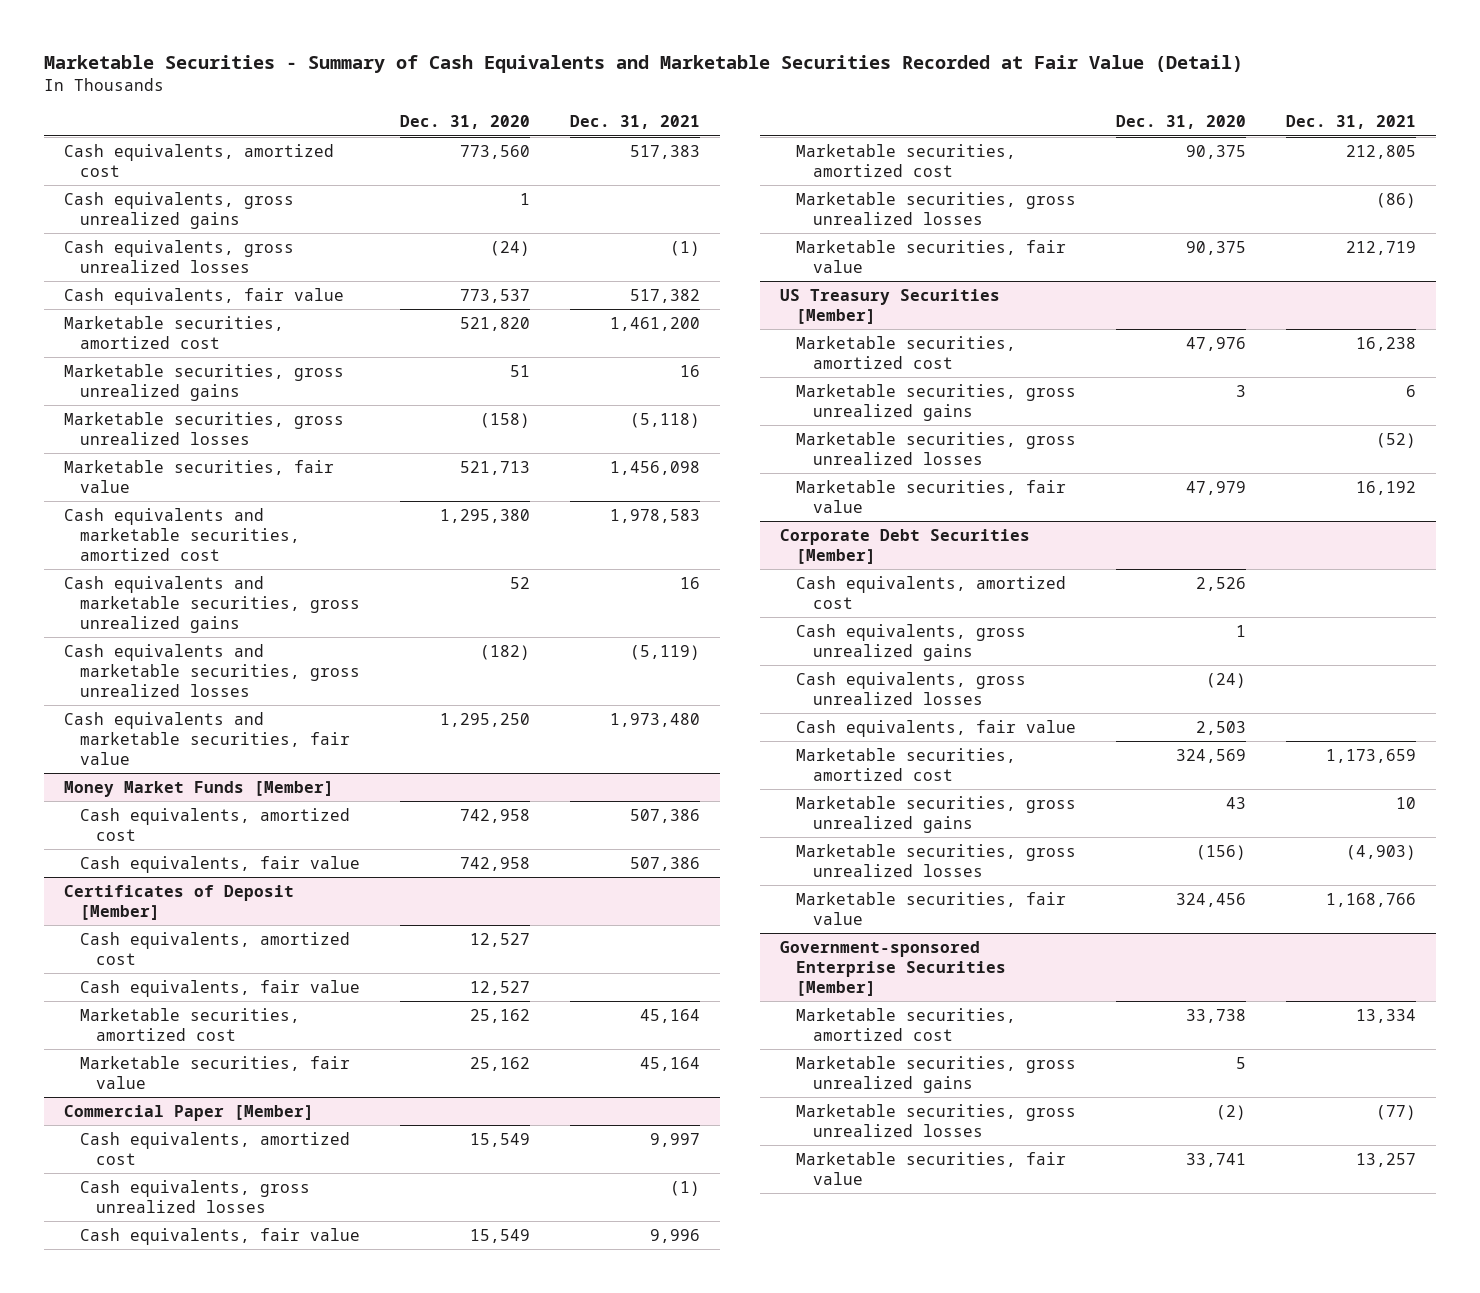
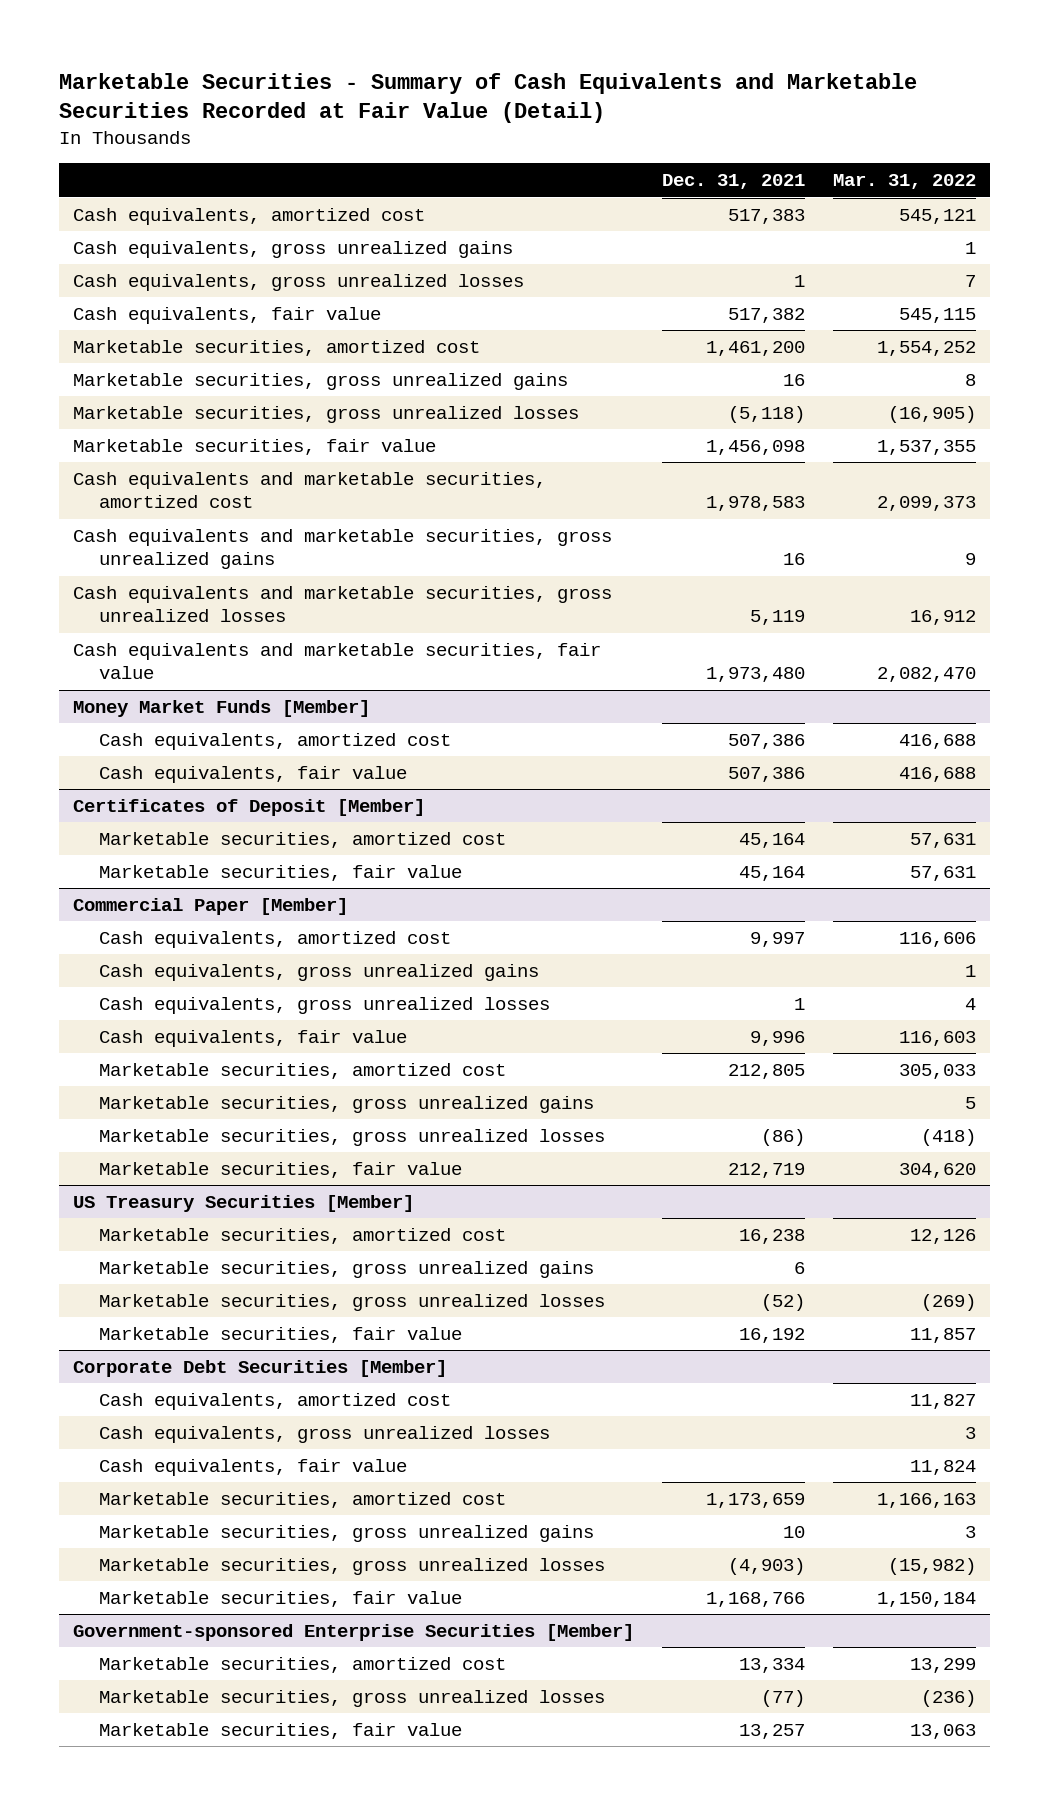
- | Dec. 31, 2020 | Dec. 31, 2021
+ | Dec. 31, 2021 | Mar. 31, 2022
- Cash equivalents, gross unrealized losses | (24) | (1)
+ Cash equivalents, gross unrealized losses | 1 | 7
- Cash equivalents and marketable securities, gross unrealized losses | (182) | (5,119)
+ Cash equivalents and marketable securities, gross unrealized losses | 5,119 | 16,912
@ Certificates of Deposit [Member]
- Cash equivalents, amortized cost | 12,527 |
- Cash equivalents, fair value | 12,527 |
@ Commercial Paper [Member]
- Cash equivalents, gross unrealized losses | | (1)
+ Cash equivalents, gross unrealized gains | | 1
+ Cash equivalents, gross unrealized losses | 1 | 4
+ Marketable securities, gross unrealized gains | | 5
@ Corporate Debt Securities [Member]
- Cash equivalents, gross unrealized gains | 1 |
@ Government-sponsored Enterprise Securities [Member]
- Marketable securities, gross unrealized gains | 5 |

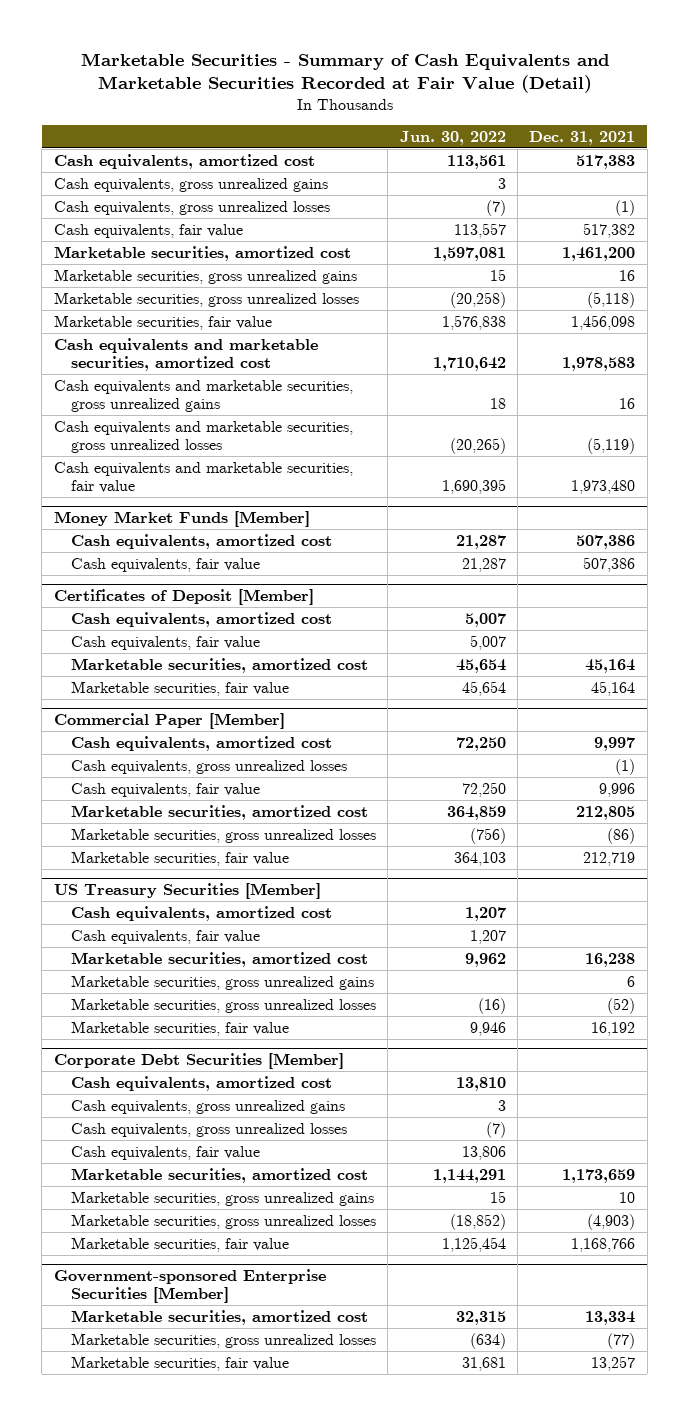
- | Dec. 31, 2021 | Mar. 31, 2022
+ | Jun. 30, 2022 | Dec. 31, 2021
- Cash equivalents, gross unrealized losses | 1 | 7
+ Cash equivalents, gross unrealized losses | (7) | (1)
- Cash equivalents and marketable securities, gross unrealized losses | 5,119 | 16,912
+ Cash equivalents and marketable securities, gross unrealized losses | (20,265) | (5,119)
@ Certificates of Deposit [Member]
+ Cash equivalents, amortized cost | 5,007 |
+ Cash equivalents, fair value | 5,007 |
@ Commercial Paper [Member]
- Cash equivalents, gross unrealized gains | | 1
- Cash equivalents, gross unrealized losses | 1 | 4
+ Cash equivalents, gross unrealized losses | | (1)
- Marketable securities, gross unrealized gains | | 5
@ US Treasury Securities [Member]
+ Cash equivalents, amortized cost | 1,207 |
+ Cash equivalents, fair value | 1,207 |
@ Corporate Debt Securities [Member]
+ Cash equivalents, gross unrealized gains | 3 |

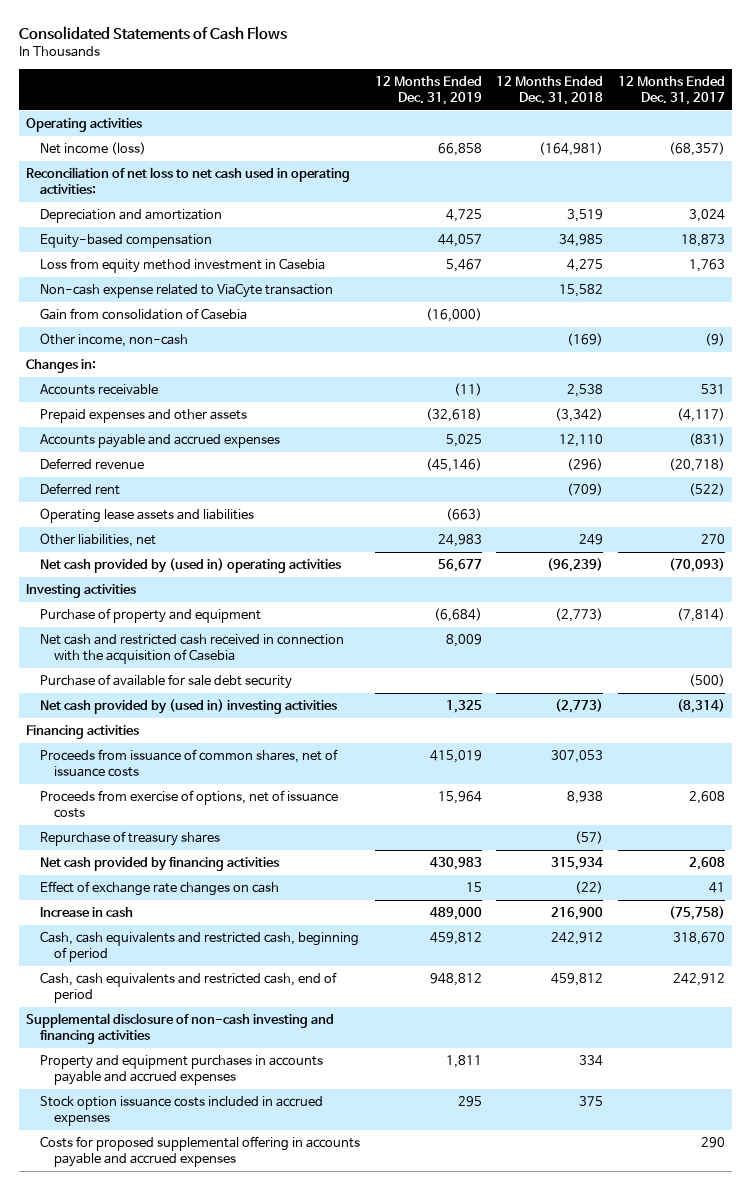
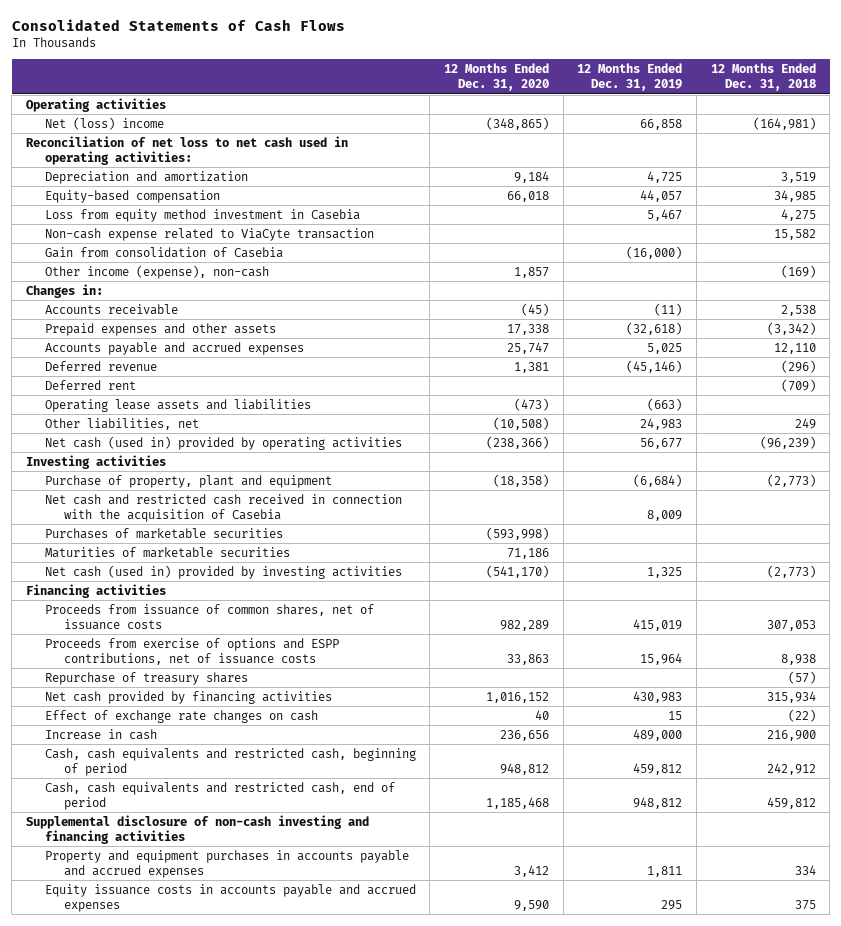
- | 12 Months Ended Dec. 31, 2019 | 12 Months Ended Dec. 31, 2018 | 12 Months Ended Dec. 31, 2017
+ | 12 Months Ended Dec. 31, 2020 | 12 Months Ended Dec. 31, 2019 | 12 Months Ended Dec. 31, 2018
- Net income (loss) | 66,858 | (164,981) | (68,357)
+ Net (loss) income | (348,865) | 66,858 | (164,981)
- Other income, non-cash | | (169) | (9)
+ Other income (expense), non-cash | 1,857 | | (169)
- Net cash provided by (used in) operating activities | 56,677 | (96,239) | (70,093)
+ Net cash (used in) provided by operating activities | (238,366) | 56,677 | (96,239)
- Purchase of property and equipment | (6,684) | (2,773) | (7,814)
+ Purchase of property, plant and equipment | (18,358) | (6,684) | (2,773)
- Purchase of available for sale debt security | | | (500)
- Net cash provided by (used in) investing activities | 1,325 | (2,773) | (8,314)
+ Purchases of marketable securities | (593,998) | |
+ Maturities of marketable securities | 71,186 | |
+ Net cash (used in) provided by investing activities | (541,170) | 1,325 | (2,773)
- Proceeds from exercise of options, net of issuance costs | 15,964 | 8,938 | 2,608
+ Proceeds from exercise of options and ESPP contributions, net of issuance costs | 33,863 | 15,964 | 8,938
- Stock option issuance costs included in accrued expenses | 295 | 375 |
- Costs for proposed supplemental offering in accounts payable and accrued expenses | | | 290
+ Equity issuance costs in accounts payable and accrued expenses | 9,590 | 295 | 375

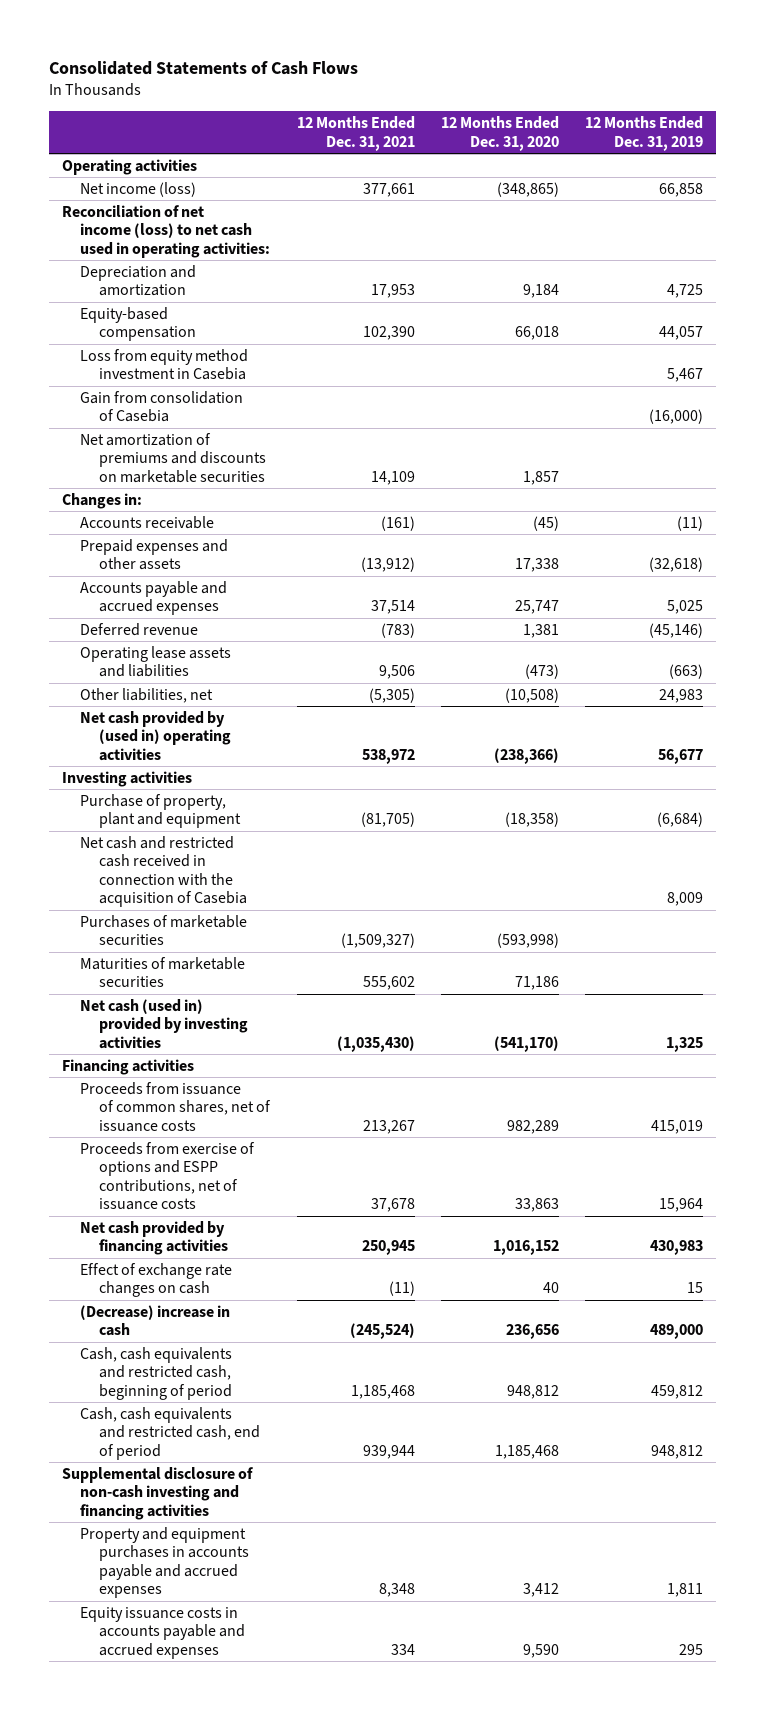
- | 12 Months Ended Dec. 31, 2020 | 12 Months Ended Dec. 31, 2019 | 12 Months Ended Dec. 31, 2018
+ | 12 Months Ended Dec. 31, 2021 | 12 Months Ended Dec. 31, 2020 | 12 Months Ended Dec. 31, 2019
- Net (loss) income | (348,865) | 66,858 | (164,981)
- Reconciliation of net loss to net cash used in operating activities:
+ Net income (loss) | 377,661 | (348,865) | 66,858
+ Reconciliation of net income (loss) to net cash used in operating activities:
- Non-cash expense related to ViaCyte transaction | | | 15,582
- Other income (expense), non-cash | 1,857 | | (169)
+ Net amortization of premiums and discounts on marketable securities | 14,109 | 1,857 |
- Deferred rent | | | (709)
- Net cash (used in) provided by operating activities | (238,366) | 56,677 | (96,239)
+ Net cash provided by (used in) operating activities | 538,972 | (238,366) | 56,677
- Repurchase of treasury shares | | | (57)
- Increase in cash | 236,656 | 489,000 | 216,900
+ (Decrease) increase in cash | (245,524) | 236,656 | 489,000

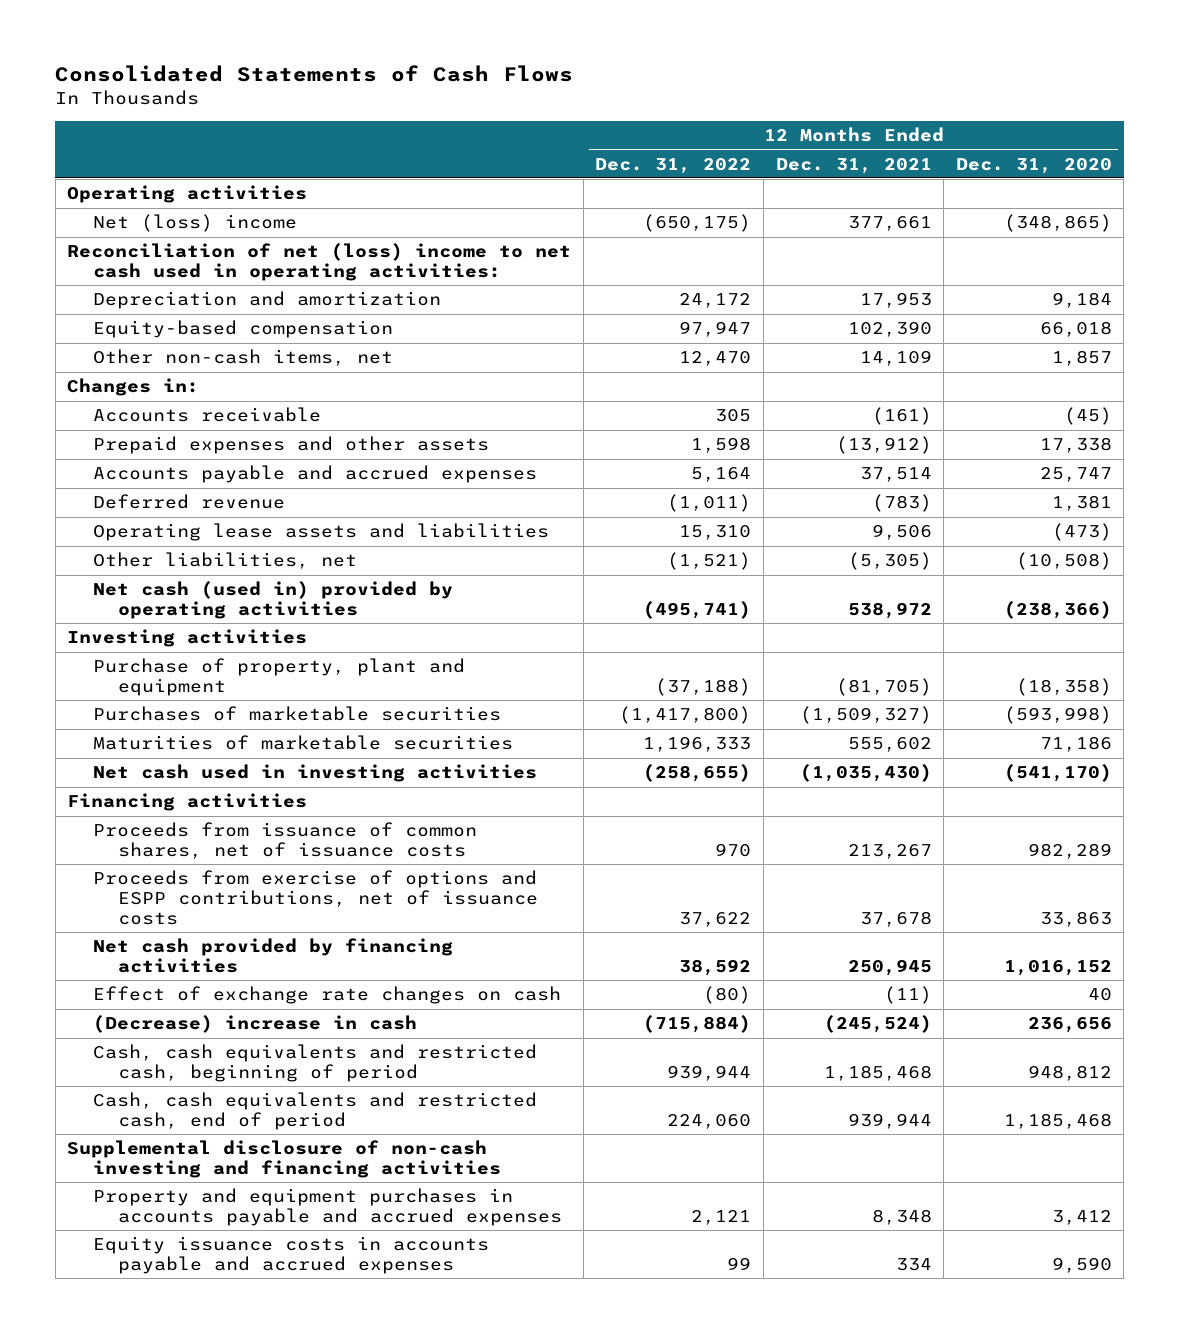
- | 12 Months Ended Dec. 31, 2021 | 12 Months Ended Dec. 31, 2020 | 12 Months Ended Dec. 31, 2019
+ | 12 Months Ended Dec. 31, 2022 | 12 Months Ended Dec. 31, 2021 | 12 Months Ended Dec. 31, 2020
- Net income (loss) | 377,661 | (348,865) | 66,858
- Reconciliation of net income (loss) to net cash used in operating activities:
+ Net (loss) income | (650,175) | 377,661 | (348,865)
+ Reconciliation of net (loss) income to net cash used in operating activities:
- Loss from equity method investment in Casebia | | | 5,467
- Gain from consolidation of Casebia | | | (16,000)
- Net amortization of premiums and discounts on marketable securities | 14,109 | 1,857 |
+ Other non-cash items, net | 12,470 | 14,109 | 1,857
- Net cash provided by (used in) operating activities | 538,972 | (238,366) | 56,677
+ Net cash (used in) provided by operating activities | (495,741) | 538,972 | (238,366)
- Net cash and restricted cash received in connection with the acquisition of Casebia | | | 8,009
- Net cash (used in) provided by investing activities | (1,035,430) | (541,170) | 1,325
+ Net cash used in investing activities | (258,655) | (1,035,430) | (541,170)

